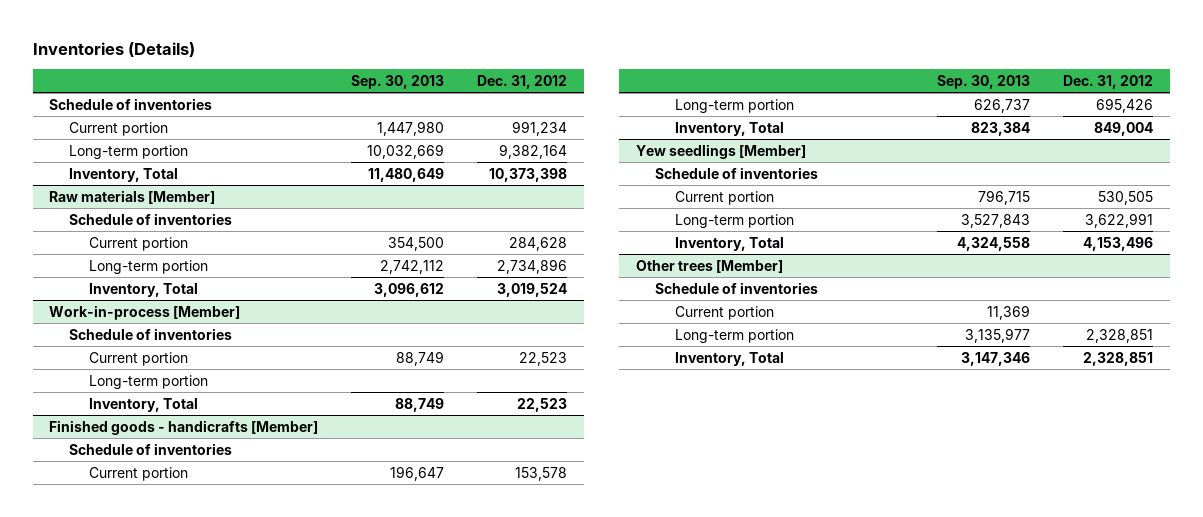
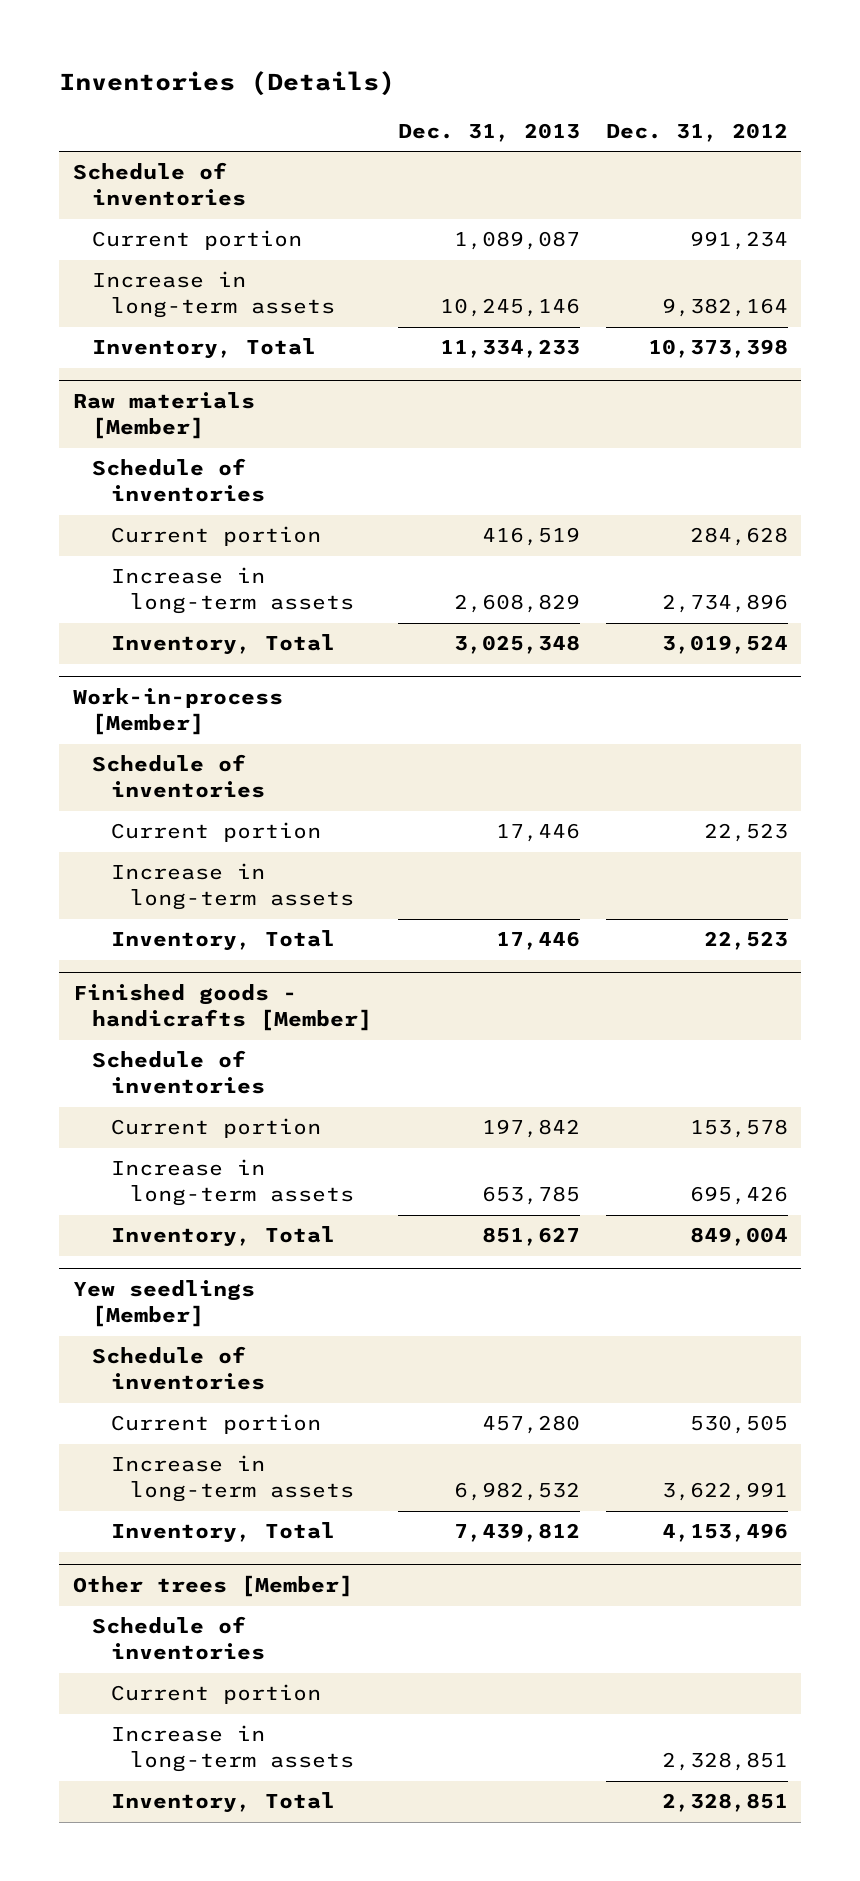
- | Sep. 30, 2013 | Dec. 31, 2012
+ | Dec. 31, 2013 | Dec. 31, 2012
- Long-term portion | 10,032,669 | 9,382,164
+ Increase in long-term assets | 10,245,146 | 9,382,164
@ Raw materials [Member]
- Long-term portion | 2,742,112 | 2,734,896
+ Increase in long-term assets | 2,608,829 | 2,734,896
@ Work-in-process [Member]
- Long-term portion
+ Increase in long-term assets
@ Finished goods - handicrafts [Member]
- Long-term portion | 626,737 | 695,426
+ Increase in long-term assets | 653,785 | 695,426
@ Yew seedlings [Member]
- Long-term portion | 3,527,843 | 3,622,991
+ Increase in long-term assets | 6,982,532 | 3,622,991
@ Other trees [Member]
- Long-term portion | 3,135,977 | 2,328,851
+ Increase in long-term assets | | 2,328,851

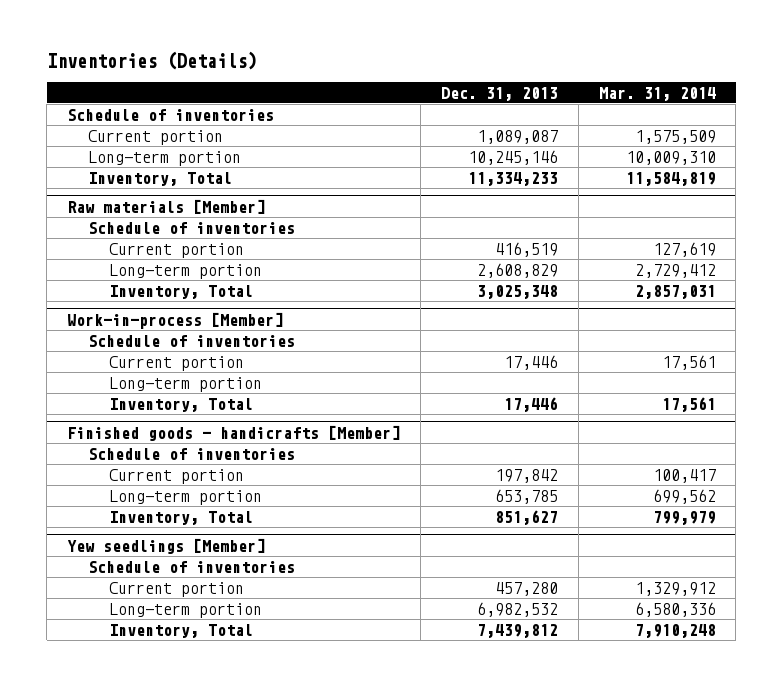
- | Dec. 31, 2013 | Dec. 31, 2012
+ | Dec. 31, 2013 | Mar. 31, 2014
- Increase in long-term assets | 10,245,146 | 9,382,164
+ Long-term portion | 10,245,146 | 10,009,310
@ Raw materials [Member]
- Increase in long-term assets | 2,608,829 | 2,734,896
+ Long-term portion | 2,608,829 | 2,729,412
@ Work-in-process [Member]
- Increase in long-term assets
+ Long-term portion
@ Finished goods - handicrafts [Member]
- Increase in long-term assets | 653,785 | 695,426
+ Long-term portion | 653,785 | 699,562
@ Yew seedlings [Member]
- Increase in long-term assets | 6,982,532 | 3,622,991
+ Long-term portion | 6,982,532 | 6,580,336
- Other trees [Member]
- Schedule of inventories
- Current portion
- Increase in long-term assets | | 2,328,851
- Inventory, Total | | 2,328,851

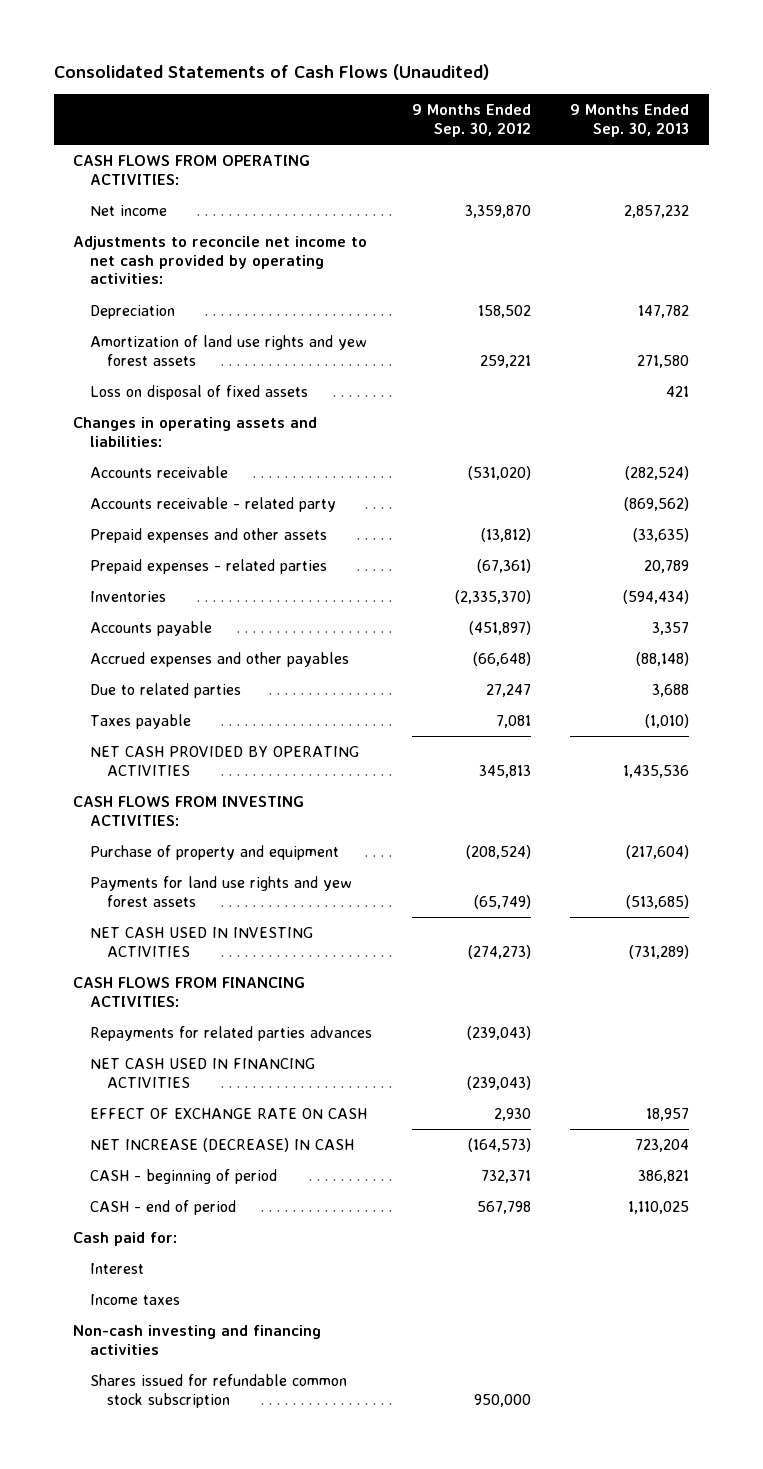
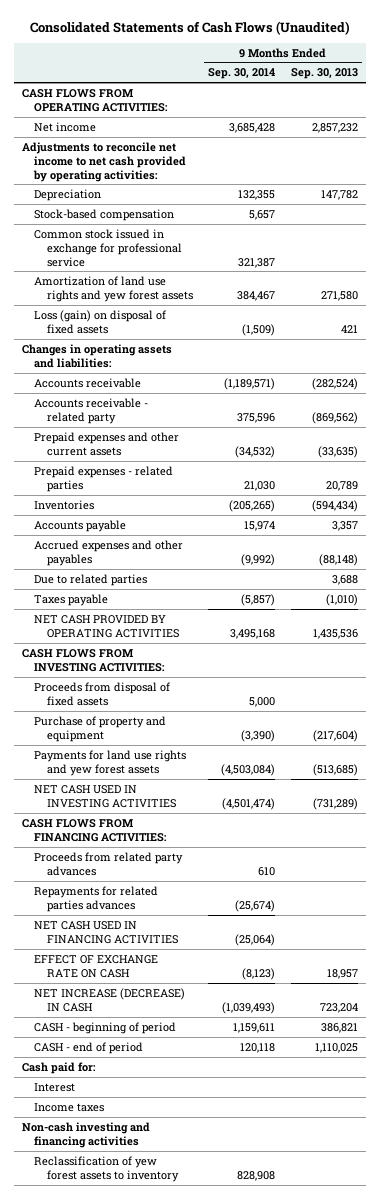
- | 9 Months Ended Sep. 30, 2012 | 9 Months Ended Sep. 30, 2013
+ | 9 Months Ended Sep. 30, 2014 | 9 Months Ended Sep. 30, 2013
+ Stock-based compensation | 5,657 |
+ Common stock issued in exchange for professional service | 321,387 |
- Loss on disposal of fixed assets | | 421
+ Loss (gain) on disposal of fixed assets | (1,509) | 421
- Prepaid expenses and other assets | (13,812) | (33,635)
+ Prepaid expenses and other current assets | (34,532) | (33,635)
+ Proceeds from disposal of fixed assets | 5,000 |
+ Proceeds from related party advances | 610 |
- Shares issued for refundable common stock subscription | 950,000 |
+ Reclassification of yew forest assets to inventory | 828,908 |

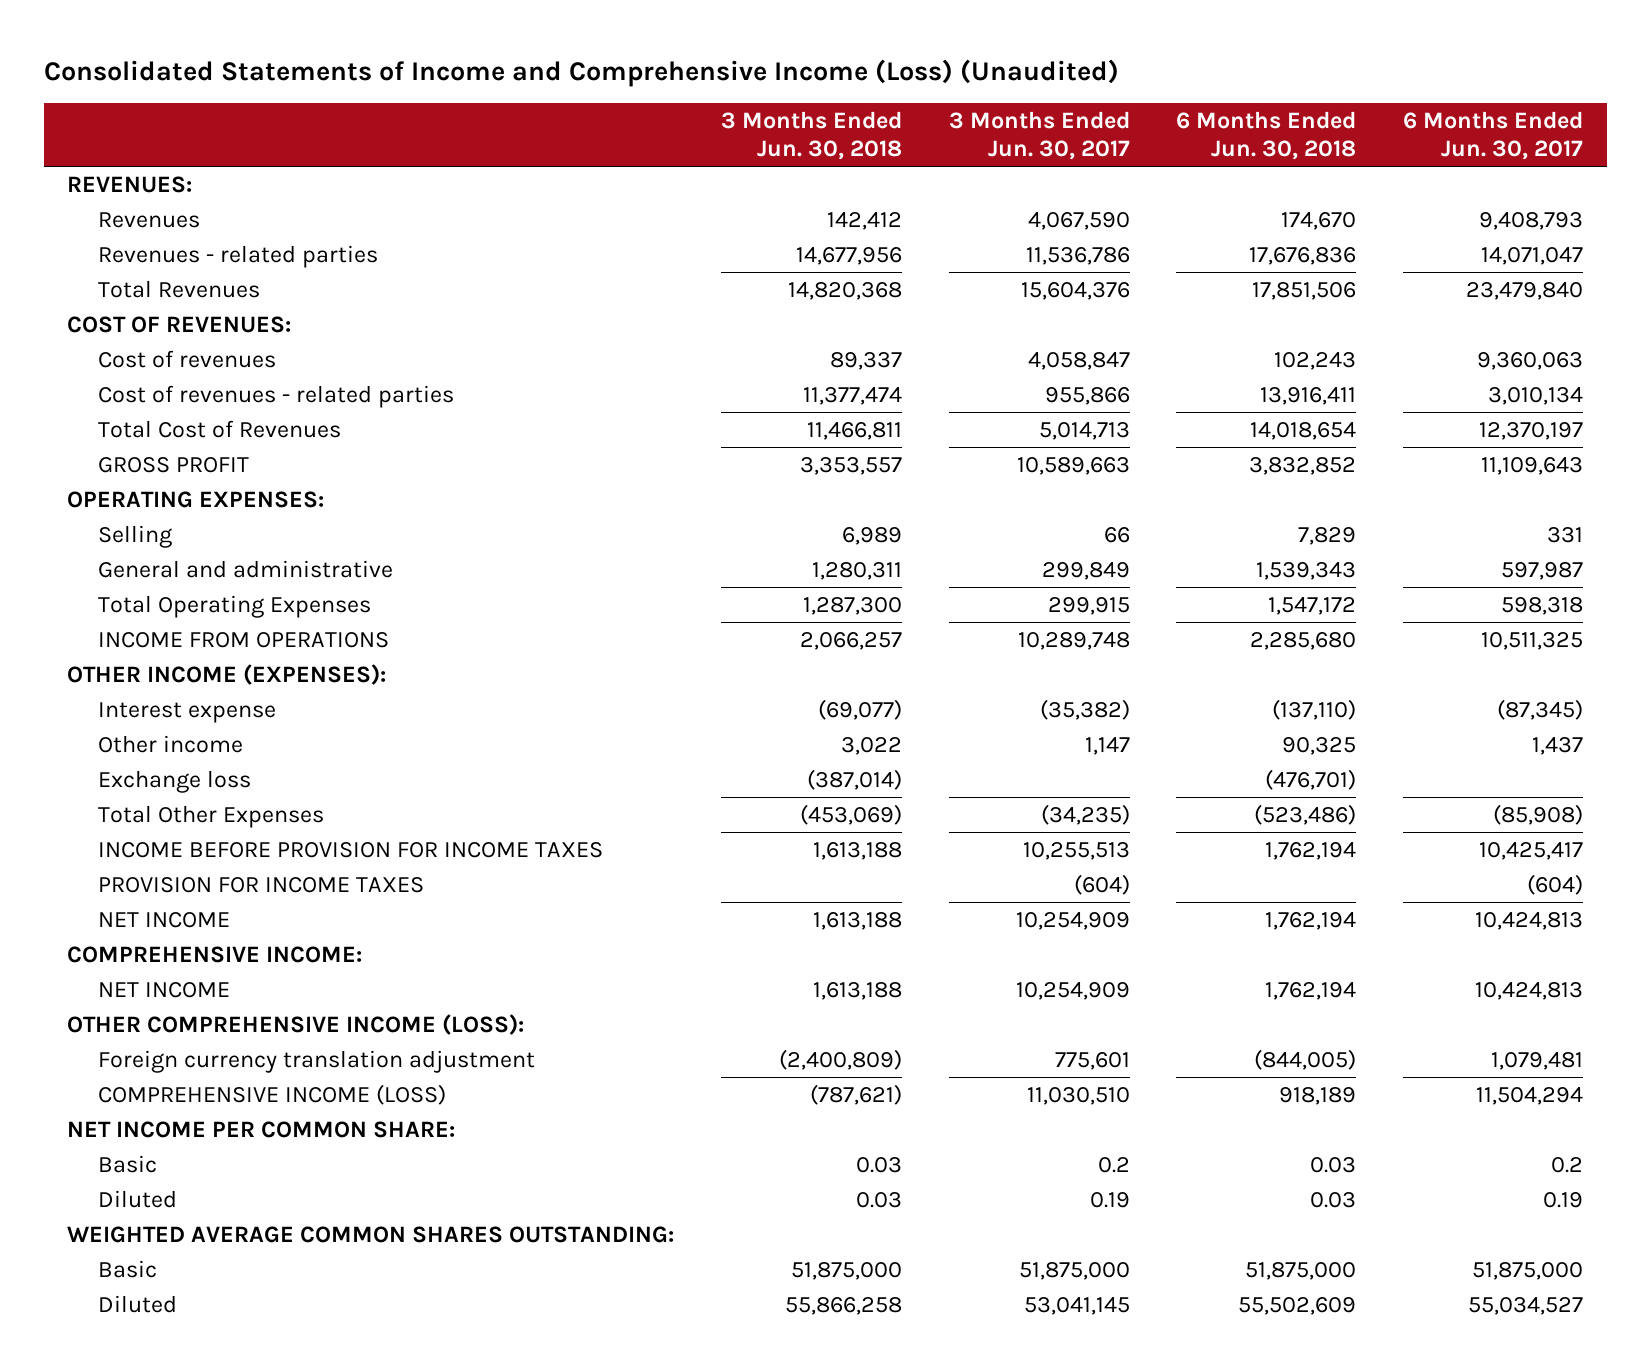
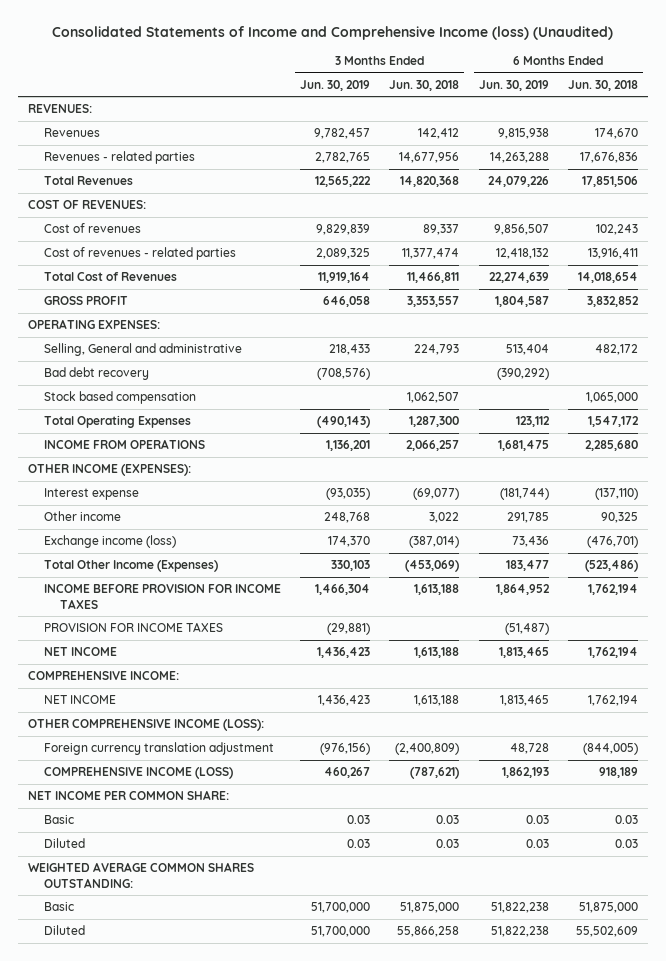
- Consolidated Statements of Income and Comprehensive Income (Loss) (Unaudited)
+ Consolidated Statements of Income and Comprehensive Income (loss) (Unaudited)
- | 3 Months Ended Jun. 30, 2018 | 3 Months Ended Jun. 30, 2017 | 6 Months Ended Jun. 30, 2018 | 6 Months Ended Jun. 30, 2017
+ | 3 Months Ended Jun. 30, 2019 | 3 Months Ended Jun. 30, 2018 | 6 Months Ended Jun. 30, 2019 | 6 Months Ended Jun. 30, 2018
- Selling | 6,989 | 66 | 7,829 | 331
- General and administrative | 1,280,311 | 299,849 | 1,539,343 | 597,987
+ Selling, General and administrative | 218,433 | 224,793 | 513,404 | 482,172
+ Bad debt recovery | (708,576) | | (390,292) |
+ Stock based compensation | | 1,062,507 | | 1,065,000
- Exchange loss | (387,014) | | (476,701) |
- Total Other Expenses | (453,069) | (34,235) | (523,486) | (85,908)
+ Exchange income (loss) | 174,370 | (387,014) | 73,436 | (476,701)
+ Total Other Income (Expenses) | 330,103 | (453,069) | 183,477 | (523,486)

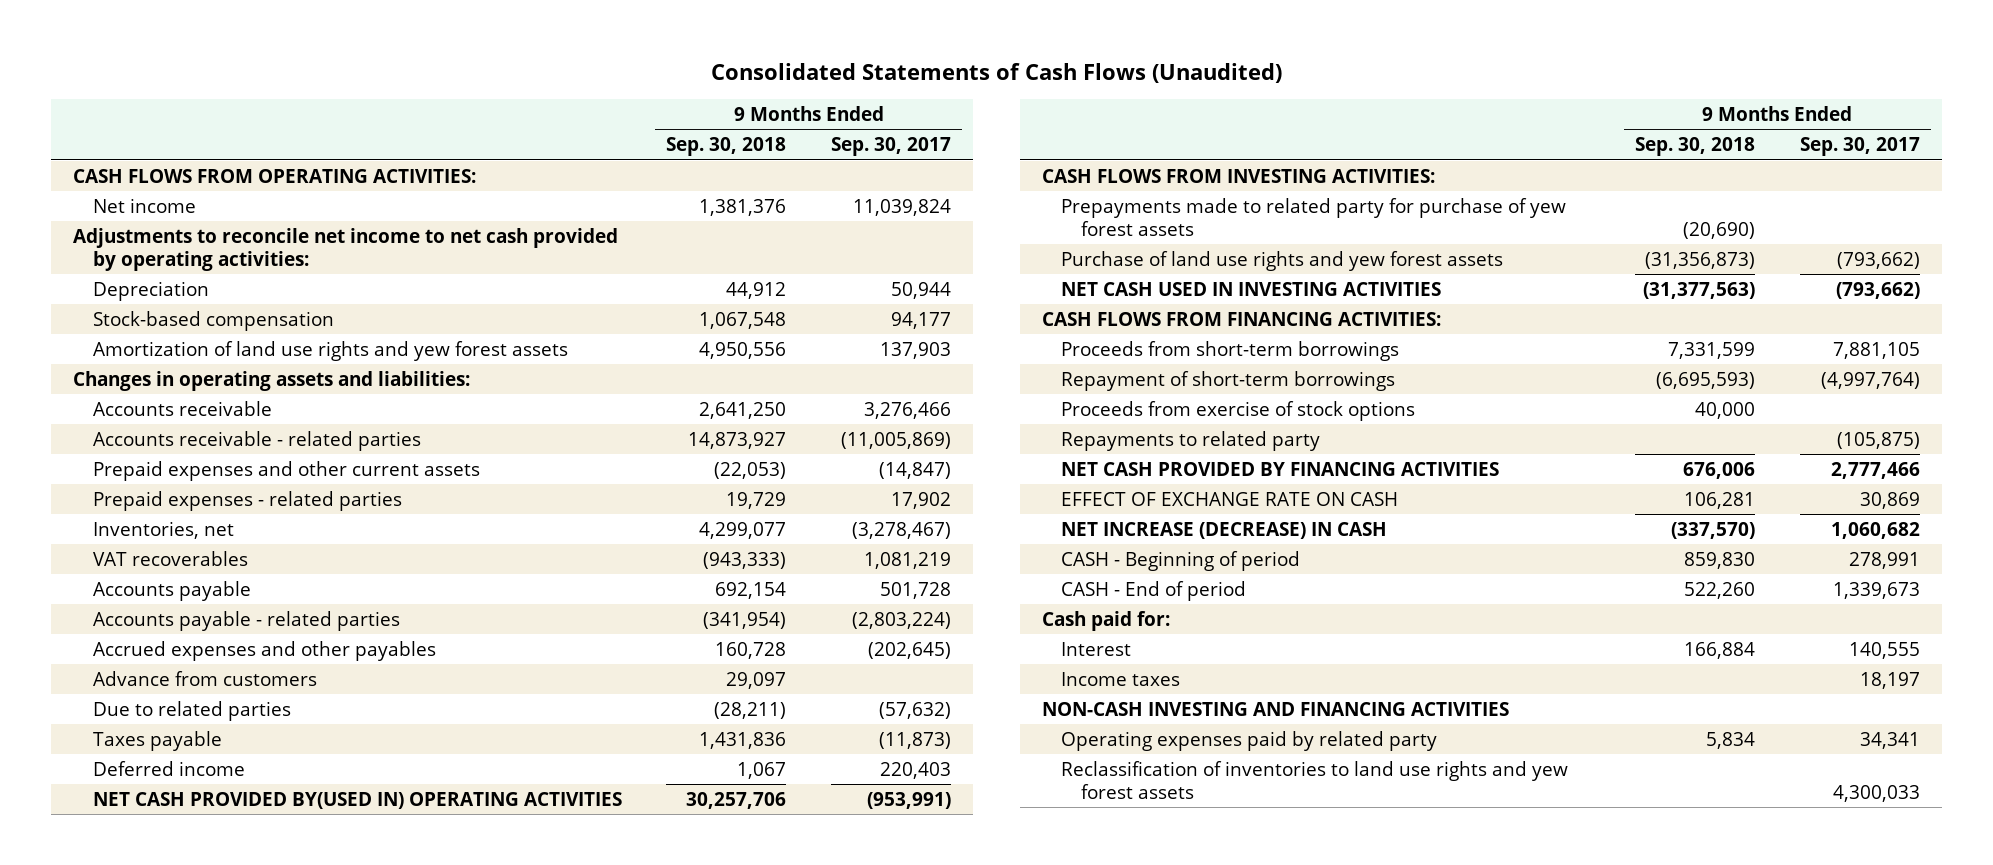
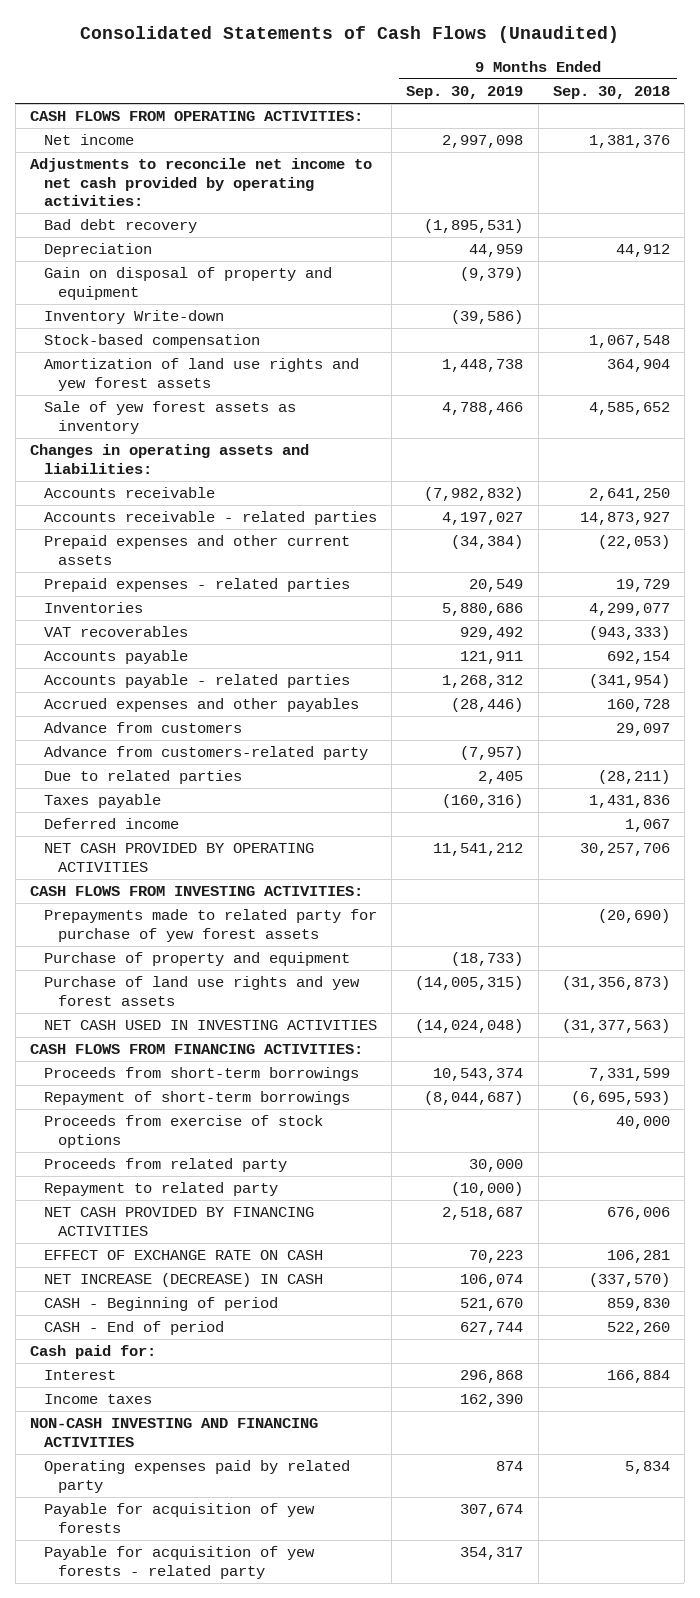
- | 9 Months Ended Sep. 30, 2018 | 9 Months Ended Sep. 30, 2017
+ | 9 Months Ended Sep. 30, 2019 | 9 Months Ended Sep. 30, 2018
+ Bad debt recovery | (1,895,531) |
+ Gain on disposal of property and equipment | (9,379) |
+ Inventory Write-down | (39,586) |
- Amortization of land use rights and yew forest assets | 4,950,556 | 137,903
+ Amortization of land use rights and yew forest assets | 1,448,738 | 364,904
+ Sale of yew forest assets as inventory | 4,788,466 | 4,585,652
- Inventories, net | 4,299,077 | (3,278,467)
+ Inventories | 5,880,686 | 4,299,077
+ Advance from customers-related party | (7,957) |
- NET CASH PROVIDED BY(USED IN) OPERATING ACTIVITIES | 30,257,706 | (953,991)
+ NET CASH PROVIDED BY OPERATING ACTIVITIES | 11,541,212 | 30,257,706
+ Purchase of property and equipment | (18,733) |
- Repayments to related party | | (105,875)
+ Proceeds from related party | 30,000 |
+ Repayment to related party | (10,000) |
- Reclassification of inventories to land use rights and yew forest assets | | 4,300,033
+ Payable for acquisition of yew forests | 307,674 |
+ Payable for acquisition of yew forests - related party | 354,317 |

